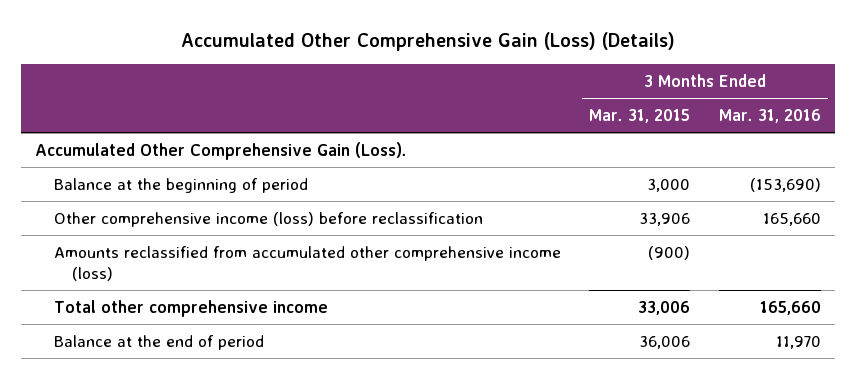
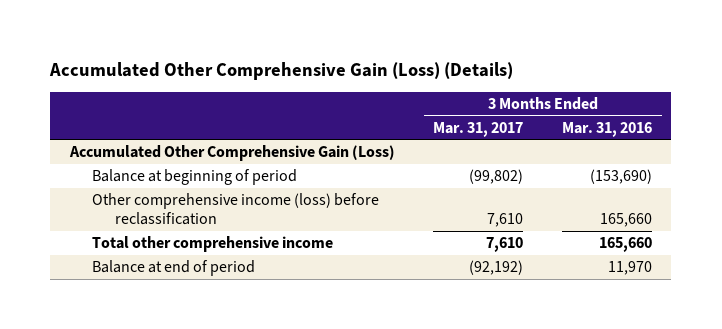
- | 3 Months Ended Mar. 31, 2015 | 3 Months Ended Mar. 31, 2016
+ | 3 Months Ended Mar. 31, 2017 | 3 Months Ended Mar. 31, 2016
- Accumulated Other Comprehensive Gain (Loss).
- Balance at the beginning of period | 3,000 | (153,690)
+ Accumulated Other Comprehensive Gain (Loss)
+ Balance at beginning of period | (99,802) | (153,690)
- Amounts reclassified from accumulated other comprehensive income (loss) | (900) |
- Balance at the end of period | 36,006 | 11,970
+ Balance at end of period | (92,192) | 11,970

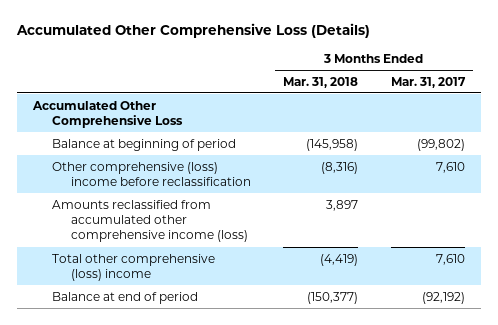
- Accumulated Other Comprehensive Gain (Loss) (Details)
+ Accumulated Other Comprehensive Loss (Details)
- | 3 Months Ended Mar. 31, 2017 | 3 Months Ended Mar. 31, 2016
+ | 3 Months Ended Mar. 31, 2018 | 3 Months Ended Mar. 31, 2017
- Accumulated Other Comprehensive Gain (Loss)
+ Accumulated Other Comprehensive Loss
- Other comprehensive income (loss) before reclassification | 7,610 | 165,660
- Total other comprehensive income | 7,610 | 165,660
+ Other comprehensive (loss) income before reclassification | (8,316) | 7,610
+ Amounts reclassified from accumulated other comprehensive income (loss) | 3,897 |
+ Total other comprehensive (loss) income | (4,419) | 7,610

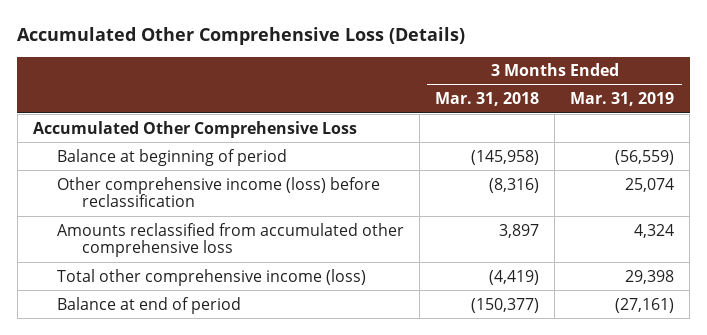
- | 3 Months Ended Mar. 31, 2018 | 3 Months Ended Mar. 31, 2017
+ | 3 Months Ended Mar. 31, 2018 | 3 Months Ended Mar. 31, 2019
- Other comprehensive (loss) income before reclassification | (8,316) | 7,610
- Amounts reclassified from accumulated other comprehensive income (loss) | 3,897 |
- Total other comprehensive (loss) income | (4,419) | 7,610
+ Other comprehensive income (loss) before reclassification | (8,316) | 25,074
+ Amounts reclassified from accumulated other comprehensive loss | 3,897 | 4,324
+ Total other comprehensive income (loss) | (4,419) | 29,398

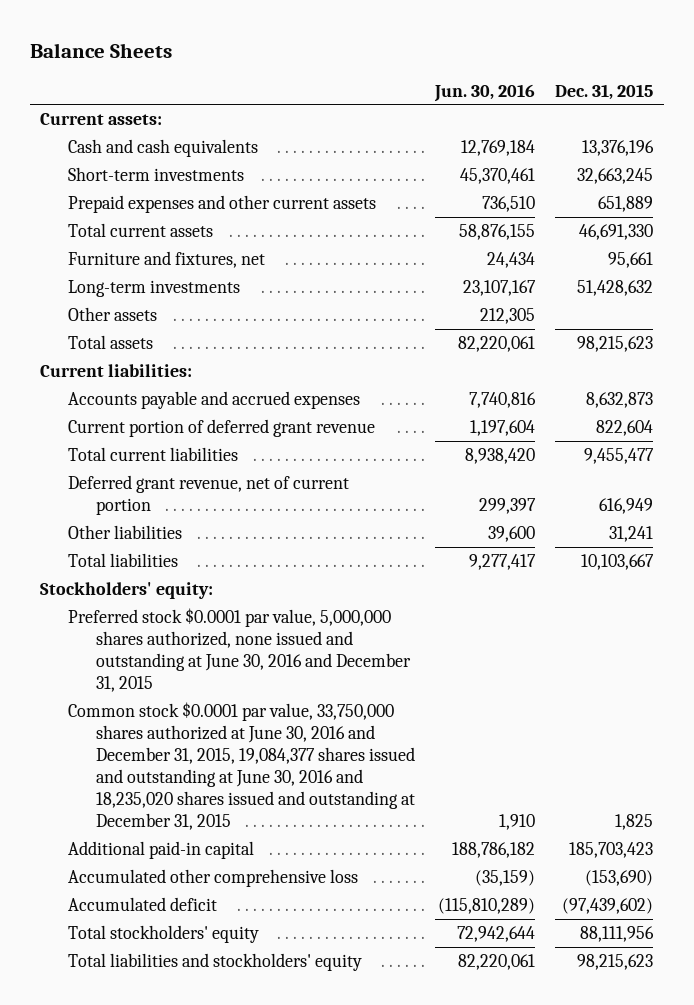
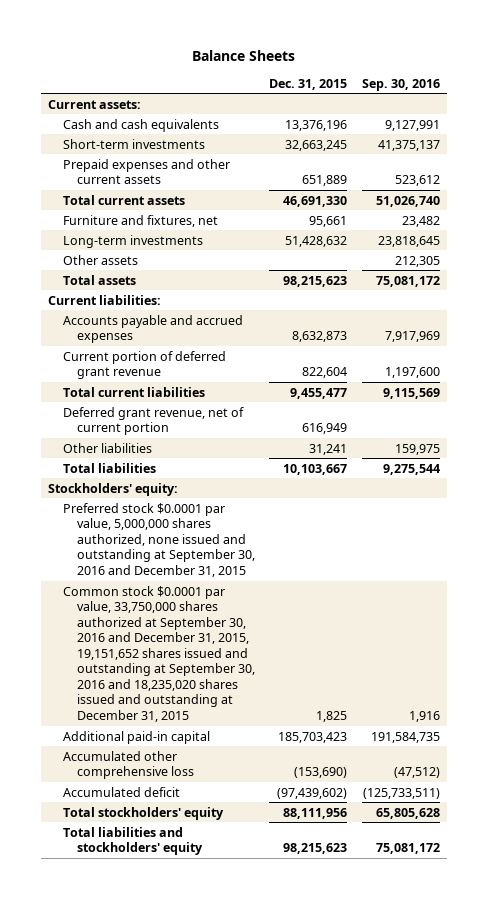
- | Jun. 30, 2016 | Dec. 31, 2015
+ | Dec. 31, 2015 | Sep. 30, 2016
- Preferred stock $0.0001 par value, 5,000,000 shares authorized, none issued and outstanding at June 30, 2016 and December 31, 2015
- Common stock $0.0001 par value, 33,750,000 shares authorized at June 30, 2016 and December 31, 2015, 19,084,377 shares issued and outstanding at June 30, 2016 and 18,235,020 shares issued and outstanding at December 31, 2015 | 1,910 | 1,825
+ Preferred stock $0.0001 par value, 5,000,000 shares authorized, none issued and outstanding at September 30, 2016 and December 31, 2015
+ Common stock $0.0001 par value, 33,750,000 shares authorized at September 30, 2016 and December 31, 2015, 19,151,652 shares issued and outstanding at September 30, 2016 and 18,235,020 shares issued and outstanding at December 31, 2015 | 1,825 | 1,916

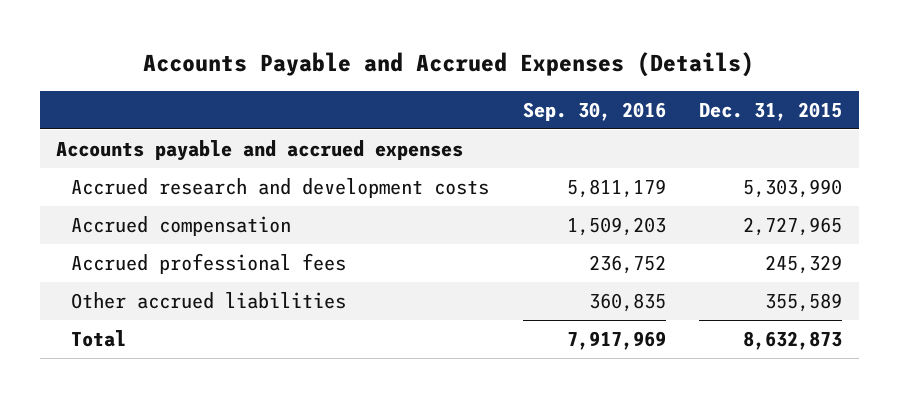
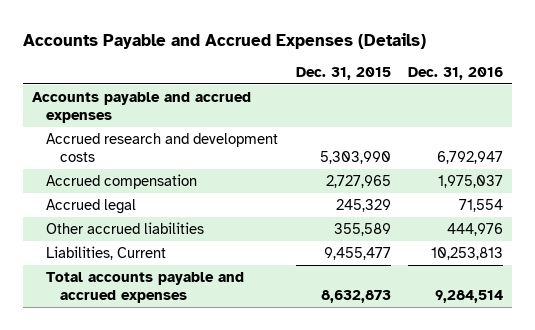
- | Sep. 30, 2016 | Dec. 31, 2015
+ | Dec. 31, 2015 | Dec. 31, 2016
- Accrued professional fees | 236,752 | 245,329
+ Accrued legal | 245,329 | 71,554
- Total | 7,917,969 | 8,632,873
+ Liabilities, Current | 9,455,477 | 10,253,813
+ Total accounts payable and accrued expenses | 8,632,873 | 9,284,514

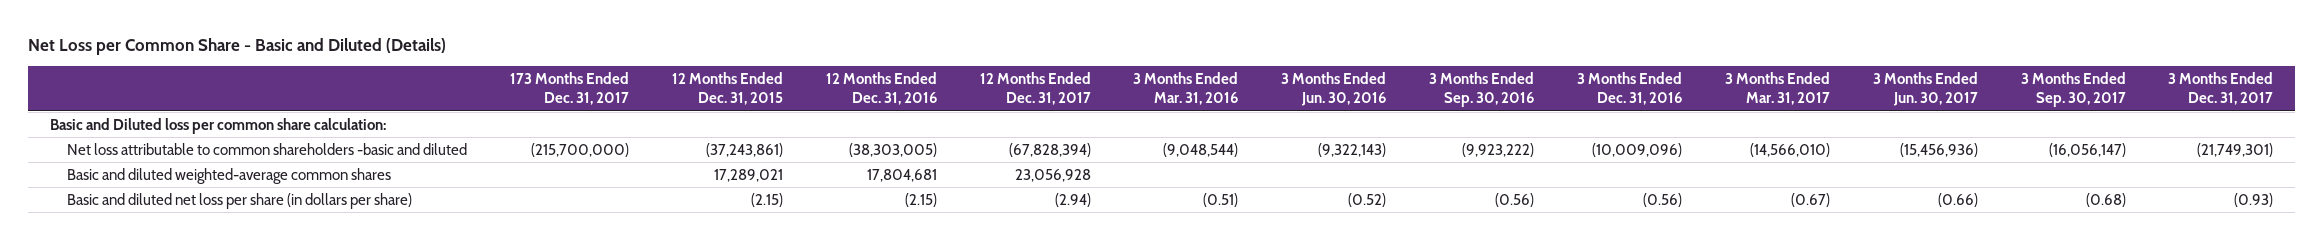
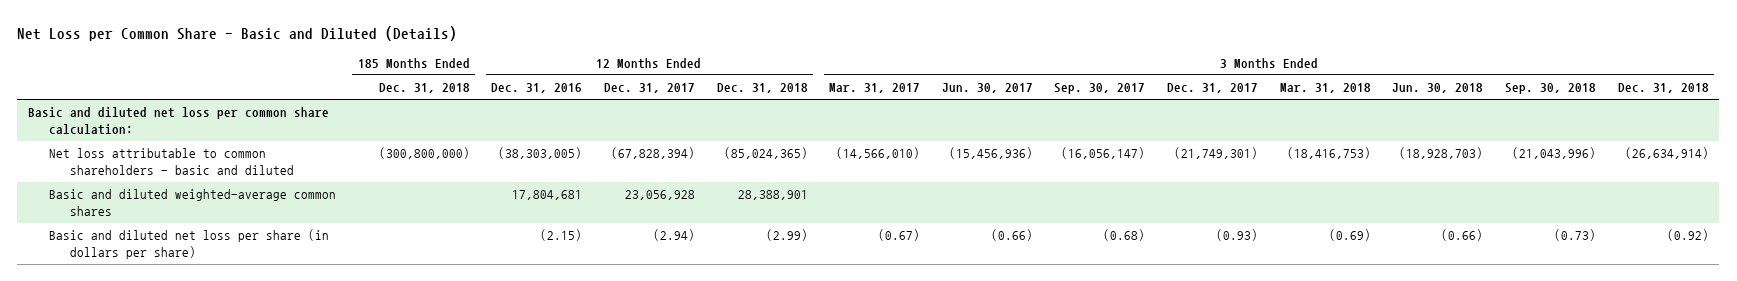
- | 173 Months Ended Dec. 31, 2017 | 12 Months Ended Dec. 31, 2015 | 12 Months Ended Dec. 31, 2016 | 12 Months Ended Dec. 31, 2017 | 3 Months Ended Mar. 31, 2016 | 3 Months Ended Jun. 30, 2016 | 3 Months Ended Sep. 30, 2016 | 3 Months Ended Dec. 31, 2016 | 3 Months Ended Mar. 31, 2017 | 3 Months Ended Jun. 30, 2017 | 3 Months Ended Sep. 30, 2017 | 3 Months Ended Dec. 31, 2017
+ | 185 Months Ended Dec. 31, 2018 | 12 Months Ended Dec. 31, 2016 | 12 Months Ended Dec. 31, 2017 | 12 Months Ended Dec. 31, 2018 | 3 Months Ended Mar. 31, 2017 | 3 Months Ended Jun. 30, 2017 | 3 Months Ended Sep. 30, 2017 | 3 Months Ended Dec. 31, 2017 | 3 Months Ended Mar. 31, 2018 | 3 Months Ended Jun. 30, 2018 | 3 Months Ended Sep. 30, 2018 | 3 Months Ended Dec. 31, 2018
- Basic and Diluted loss per common share calculation:
- Net loss attributable to common shareholders -basic and diluted | (215,700,000) | (37,243,861) | (38,303,005) | (67,828,394) | (9,048,544) | (9,322,143) | (9,923,222) | (10,009,096) | (14,566,010) | (15,456,936) | (16,056,147) | (21,749,301)
+ Basic and diluted net loss per common share calculation:
+ Net loss attributable to common shareholders - basic and diluted | (300,800,000) | (38,303,005) | (67,828,394) | (85,024,365) | (14,566,010) | (15,456,936) | (16,056,147) | (21,749,301) | (18,416,753) | (18,928,703) | (21,043,996) | (26,634,914)

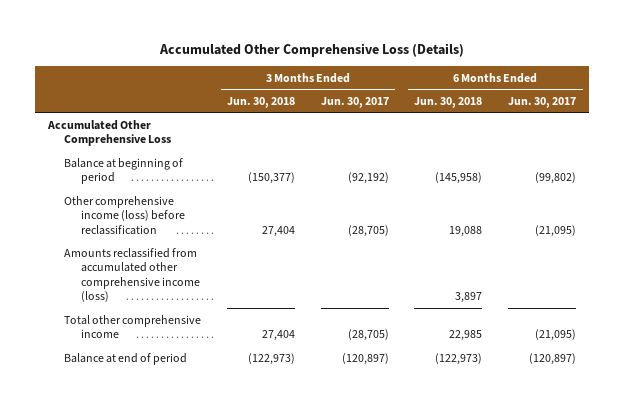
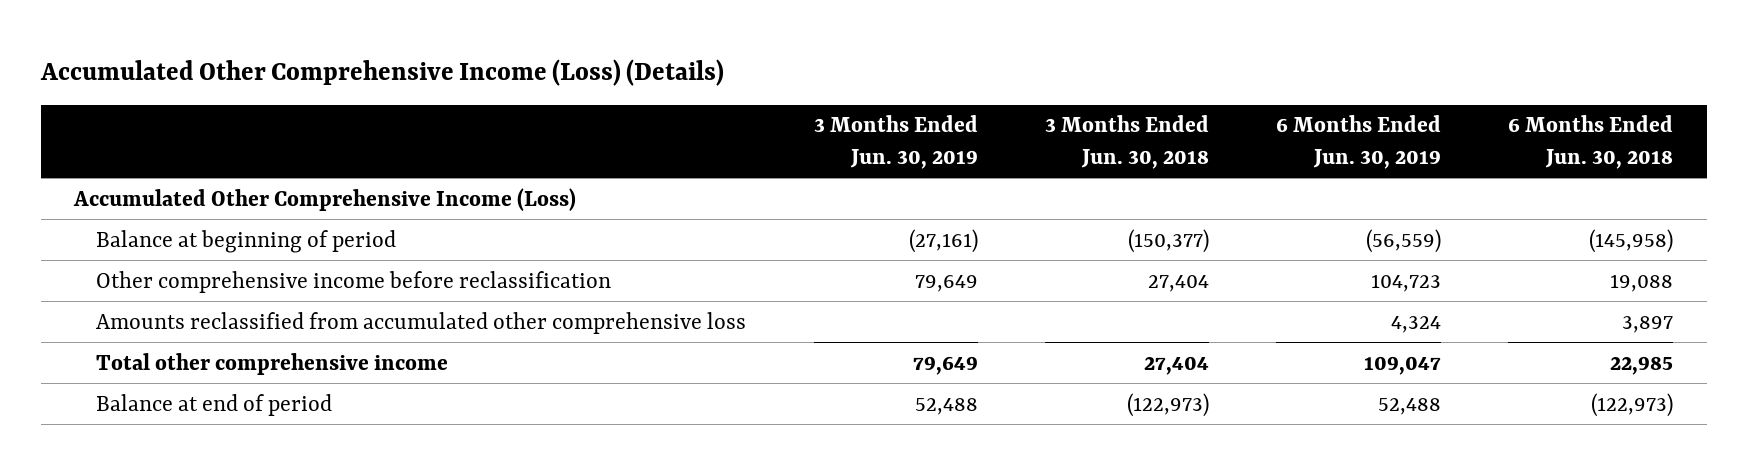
- Accumulated Other Comprehensive Loss (Details)
+ Accumulated Other Comprehensive Income (Loss) (Details)
- | 3 Months Ended Jun. 30, 2018 | 3 Months Ended Jun. 30, 2017 | 6 Months Ended Jun. 30, 2018 | 6 Months Ended Jun. 30, 2017
+ | 3 Months Ended Jun. 30, 2019 | 3 Months Ended Jun. 30, 2018 | 6 Months Ended Jun. 30, 2019 | 6 Months Ended Jun. 30, 2018
- Accumulated Other Comprehensive Loss
+ Accumulated Other Comprehensive Income (Loss)
- Other comprehensive income (loss) before reclassification | 27,404 | (28,705) | 19,088 | (21,095)
- Amounts reclassified from accumulated other comprehensive income (loss) | | | 3,897 |
+ Other comprehensive income before reclassification | 79,649 | 27,404 | 104,723 | 19,088
+ Amounts reclassified from accumulated other comprehensive loss | | | 4,324 | 3,897

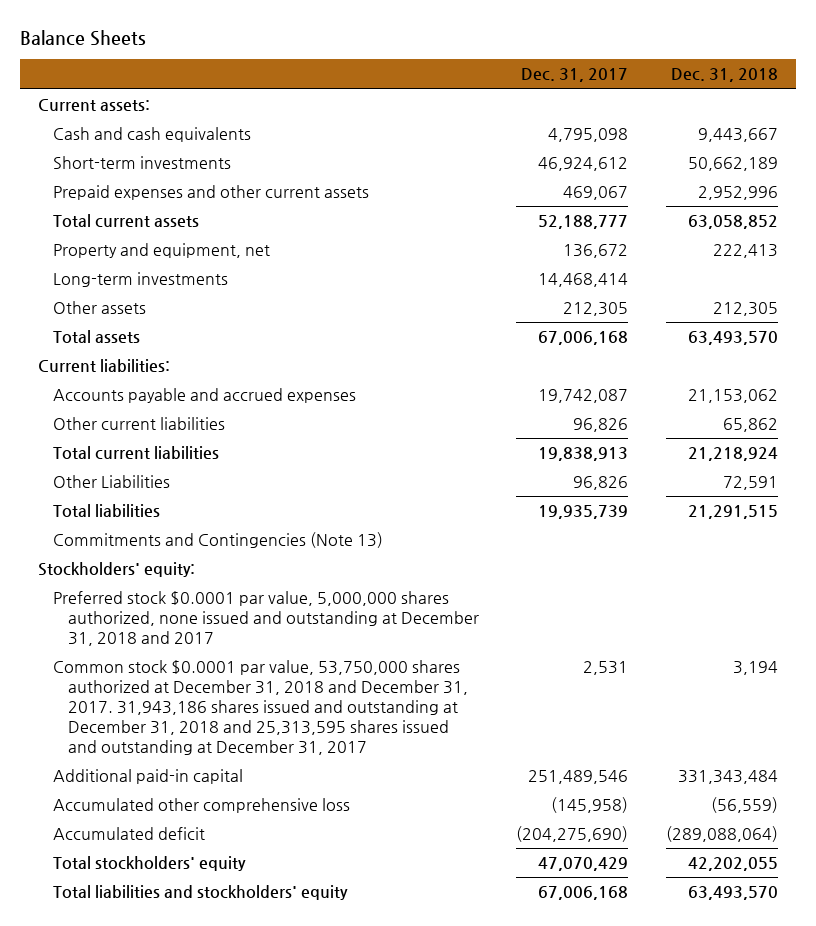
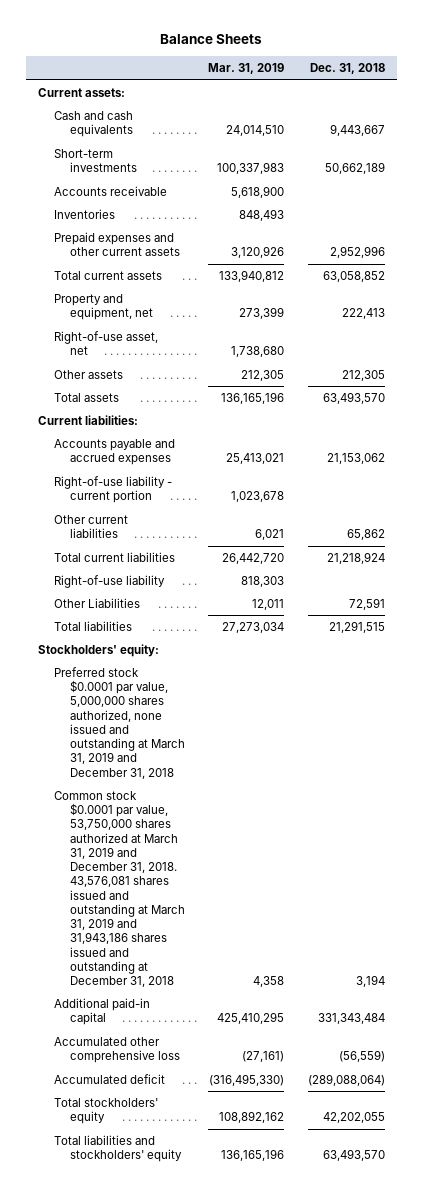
- | Dec. 31, 2017 | Dec. 31, 2018
+ | Mar. 31, 2019 | Dec. 31, 2018
+ Accounts receivable | 5,618,900 |
+ Inventories | 848,493 |
- Long-term investments | 14,468,414 |
+ Right-of-use asset, net | 1,738,680 |
+ Right-of-use liability - current portion | 1,023,678 |
+ Right-of-use liability | 818,303 |
- Commitments and Contingencies (Note 13)
- Preferred stock $0.0001 par value, 5,000,000 shares authorized, none issued and outstanding at December 31, 2018 and 2017
- Common stock $0.0001 par value, 53,750,000 shares authorized at December 31, 2018 and December 31, 2017. 31,943,186 shares issued and outstanding at December 31, 2018 and 25,313,595 shares issued and outstanding at December 31, 2017 | 2,531 | 3,194
+ Preferred stock $0.0001 par value, 5,000,000 shares authorized, none issued and outstanding at March 31, 2019 and December 31, 2018
+ Common stock $0.0001 par value, 53,750,000 shares authorized at March 31, 2019 and December 31, 2018. 43,576,081 shares issued and outstanding at March 31, 2019 and 31,943,186 shares issued and outstanding at December 31, 2018 | 4,358 | 3,194

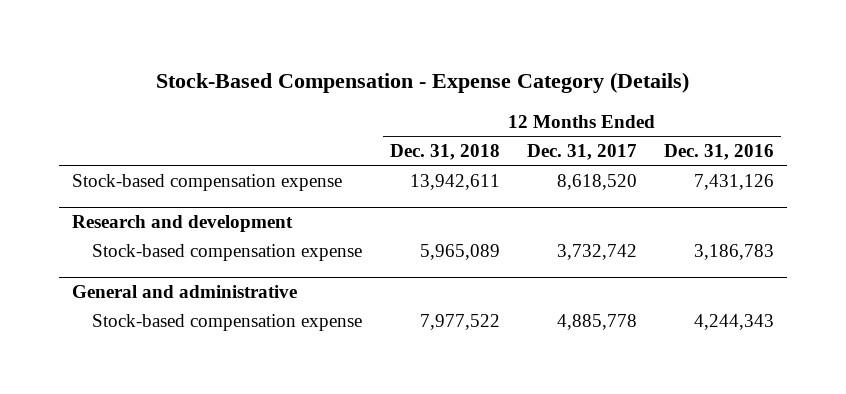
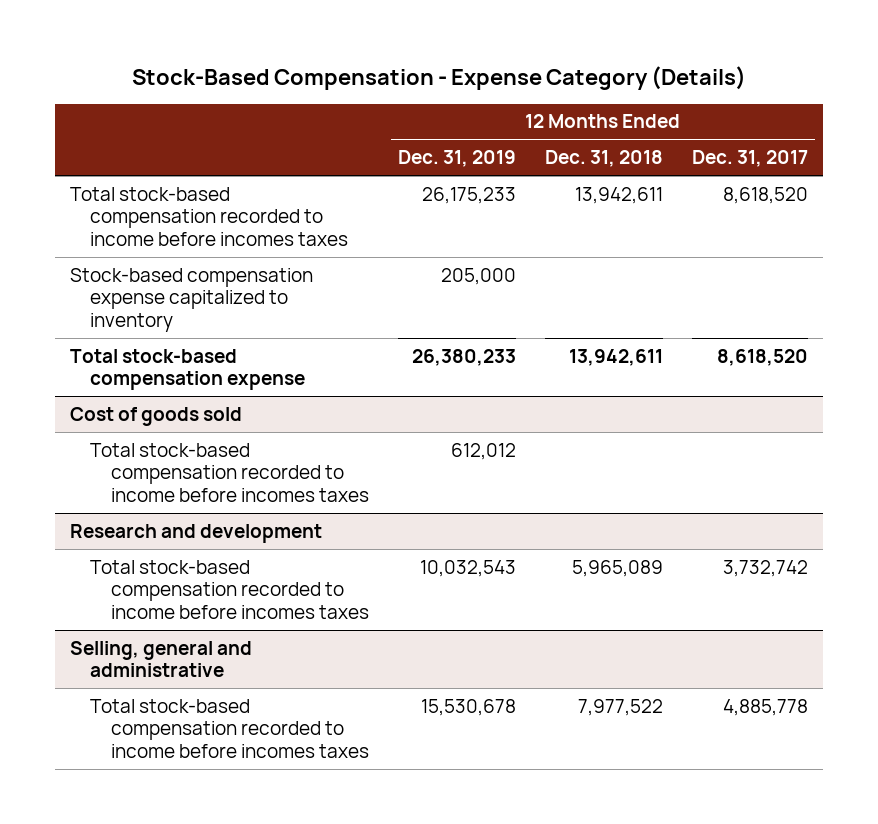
- | 12 Months Ended Dec. 31, 2018 | 12 Months Ended Dec. 31, 2017 | 12 Months Ended Dec. 31, 2016
+ | 12 Months Ended Dec. 31, 2019 | 12 Months Ended Dec. 31, 2018 | 12 Months Ended Dec. 31, 2017
- Stock-based compensation expense | 13,942,611 | 8,618,520 | 7,431,126
+ Total stock-based compensation recorded to income before incomes taxes | 26,175,233 | 13,942,611 | 8,618,520
+ Stock-based compensation expense capitalized to inventory | 205,000 | |
+ Total stock-based compensation expense | 26,380,233 | 13,942,611 | 8,618,520
+ Cost of goods sold
+ Total stock-based compensation recorded to income before incomes taxes | 612,012 | |
@ Research and development
- Stock-based compensation expense | 5,965,089 | 3,732,742 | 3,186,783
- General and administrative
- Stock-based compensation expense | 7,977,522 | 4,885,778 | 4,244,343
@ Research and development
+ Total stock-based compensation recorded to income before incomes taxes | 10,032,543 | 5,965,089 | 3,732,742
+ Selling, general and administrative
+ Total stock-based compensation recorded to income before incomes taxes | 15,530,678 | 7,977,522 | 4,885,778

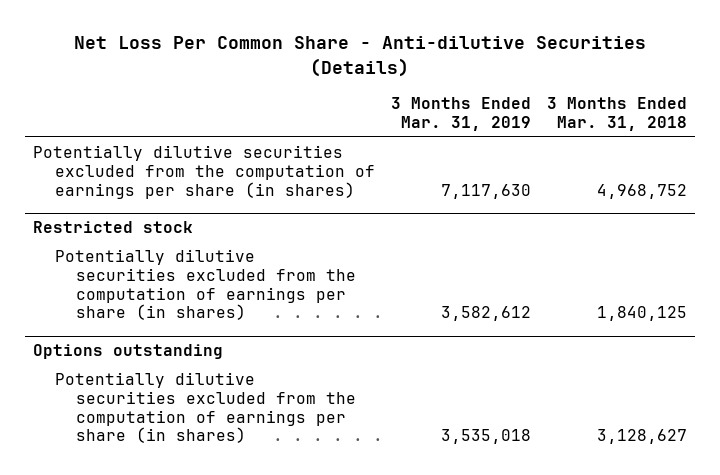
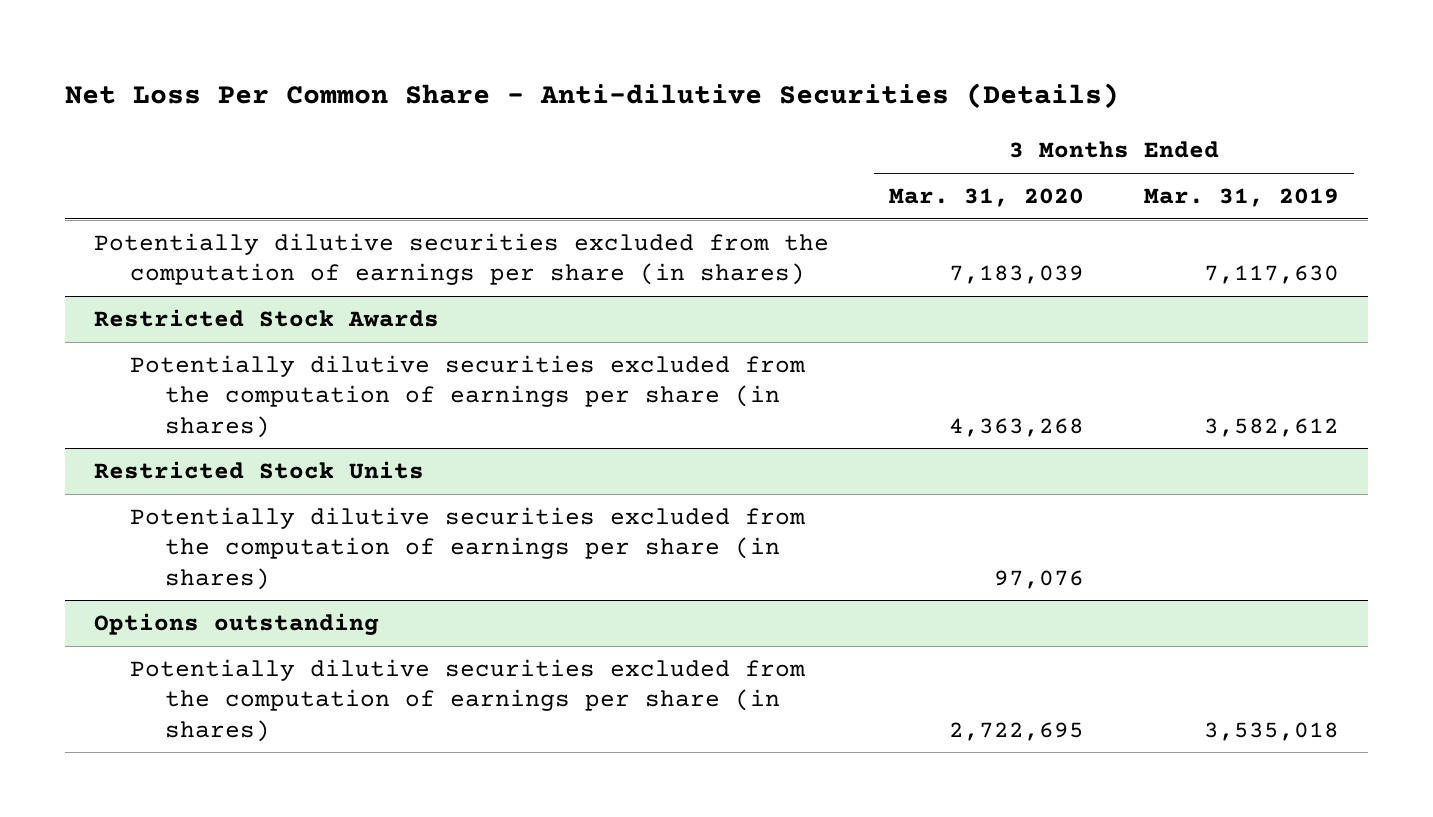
- | 3 Months Ended Mar. 31, 2019 | 3 Months Ended Mar. 31, 2018
+ | 3 Months Ended Mar. 31, 2020 | 3 Months Ended Mar. 31, 2019
- Restricted stock
+ Restricted Stock Awards
+ Restricted Stock Units
+ Potentially dilutive securities excluded from the computation of earnings per share (in shares) | 97,076 |

